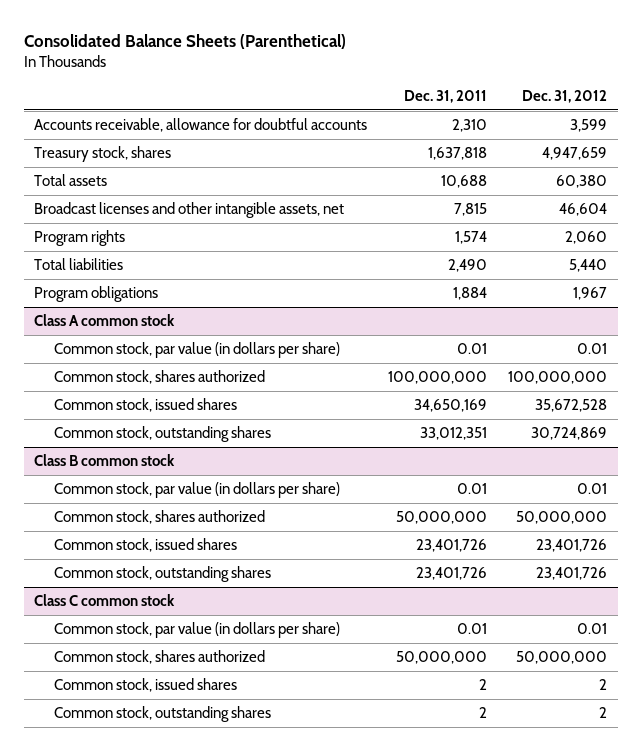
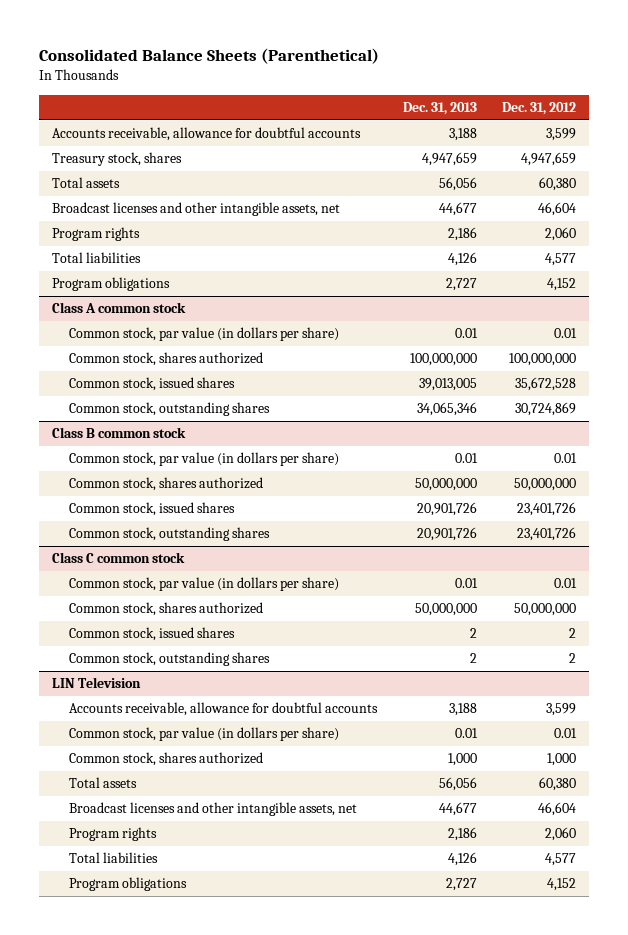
- | Dec. 31, 2011 | Dec. 31, 2012
+ | Dec. 31, 2013 | Dec. 31, 2012
- Total liabilities | 2,490 | 5,440
- Program obligations | 1,884 | 1,967
+ Total liabilities | 4,126 | 4,577
+ Program obligations | 2,727 | 4,152
+ LIN Television
+ Accounts receivable, allowance for doubtful accounts | 3,188 | 3,599
+ Common stock, par value (in dollars per share) | 0.01 | 0.01
+ Common stock, shares authorized | 1,000 | 1,000
+ Total assets | 56,056 | 60,380
+ Broadcast licenses and other intangible assets, net | 44,677 | 46,604
+ Program rights | 2,186 | 2,060
+ Total liabilities | 4,126 | 4,577
+ Program obligations | 2,727 | 4,152

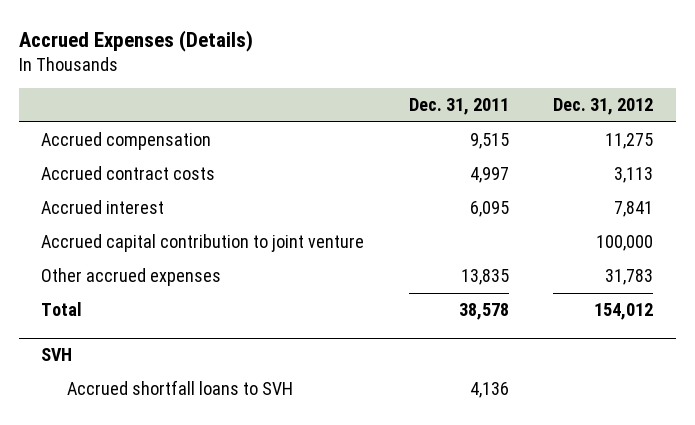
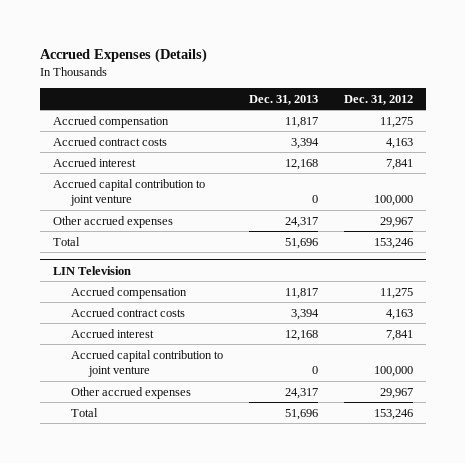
- | Dec. 31, 2011 | Dec. 31, 2012
+ | Dec. 31, 2013 | Dec. 31, 2012
- Accrued contract costs | 4,997 | 3,113
+ Accrued contract costs | 3,394 | 4,163
- Other accrued expenses | 13,835 | 31,783
- Total | 38,578 | 154,012
- SVH
- Accrued shortfall loans to SVH | 4,136 |
+ Other accrued expenses | 24,317 | 29,967
+ Total | 51,696 | 153,246
+ LIN Television
+ Accrued compensation | 11,817 | 11,275
+ Accrued contract costs | 3,394 | 4,163
+ Accrued interest | 12,168 | 7,841
+ Accrued capital contribution to joint venture | 0 | 100,000
+ Other accrued expenses | 24,317 | 29,967
+ Total | 51,696 | 153,246

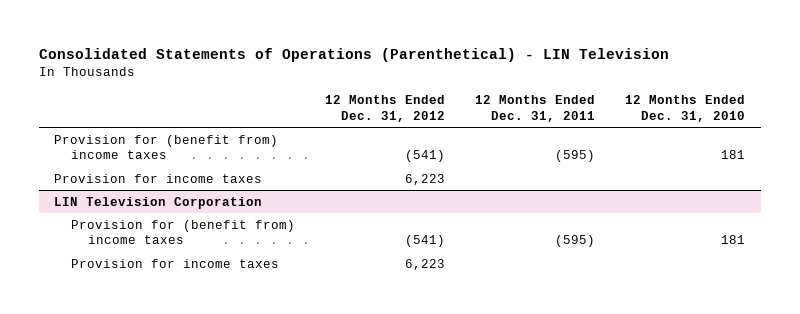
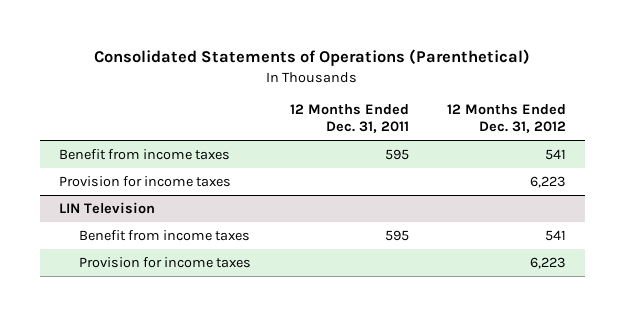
- Consolidated Statements of Operations (Parenthetical) - LIN Television
+ Consolidated Statements of Operations (Parenthetical)
- | 12 Months Ended Dec. 31, 2012 | 12 Months Ended Dec. 31, 2011 | 12 Months Ended Dec. 31, 2010
+ | 12 Months Ended Dec. 31, 2011 | 12 Months Ended Dec. 31, 2012
- Provision for (benefit from) income taxes | (541) | (595) | 181
+ Benefit from income taxes | 595 | 541
- LIN Television Corporation
- Provision for (benefit from) income taxes | (541) | (595) | 181
+ LIN Television
+ Benefit from income taxes | 595 | 541

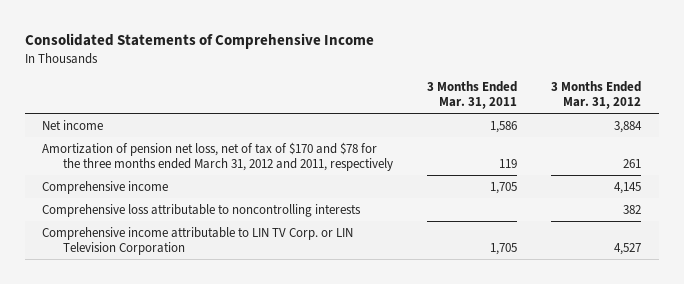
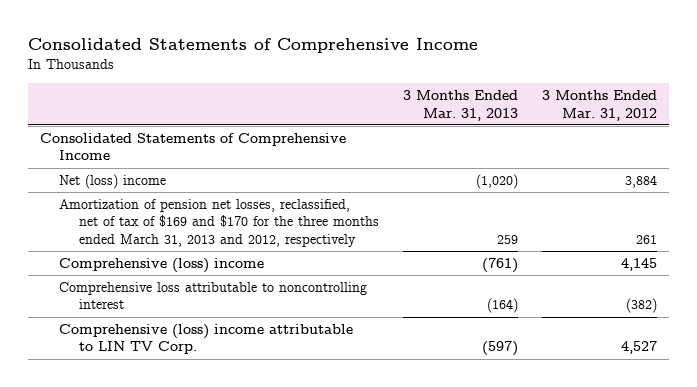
- | 3 Months Ended Mar. 31, 2011 | 3 Months Ended Mar. 31, 2012
+ | 3 Months Ended Mar. 31, 2013 | 3 Months Ended Mar. 31, 2012
- Net income | 1,586 | 3,884
- Amortization of pension net loss, net of tax of $170 and $78 for the three months ended March 31, 2012 and 2011, respectively | 119 | 261
- Comprehensive income | 1,705 | 4,145
- Comprehensive loss attributable to noncontrolling interests | | 382
- Comprehensive income attributable to LIN TV Corp. or LIN Television Corporation | 1,705 | 4,527
+ Consolidated Statements of Comprehensive Income
+ Net (loss) income | (1,020) | 3,884
+ Amortization of pension net losses, reclassified, net of tax of $169 and $170 for the three months ended March 31, 2013 and 2012, respectively | 259 | 261
+ Comprehensive (loss) income | (761) | 4,145
+ Comprehensive loss attributable to noncontrolling interest | (164) | (382)
+ Comprehensive (loss) income attributable to LIN TV Corp. | (597) | 4,527

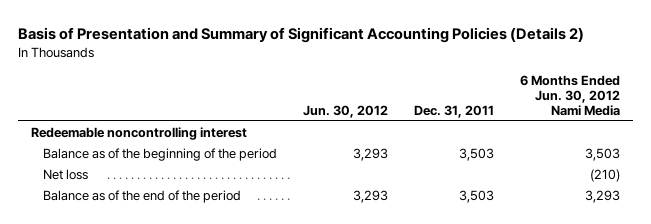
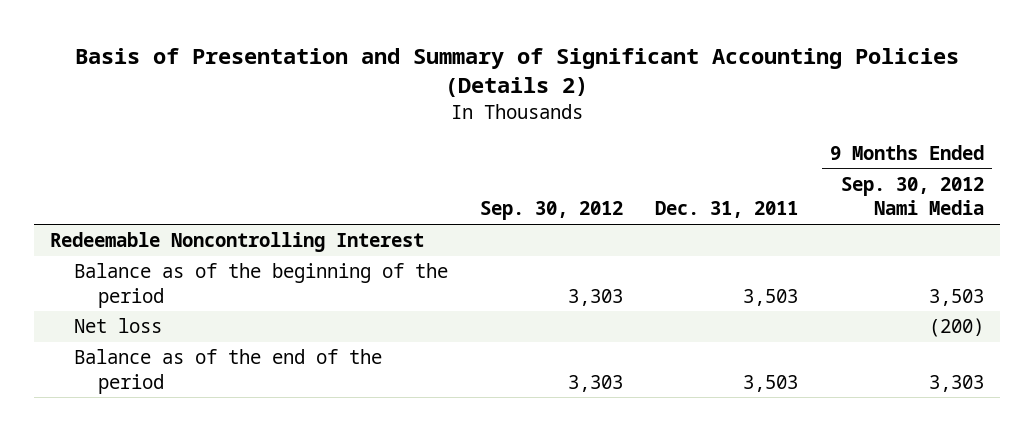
- | Jun. 30, 2012 | Dec. 31, 2011 | 6 Months Ended Jun. 30, 2012 Nami Media
+ | Sep. 30, 2012 | Dec. 31, 2011 | 9 Months Ended Sep. 30, 2012 Nami Media
- Redeemable noncontrolling interest
+ Redeemable Noncontrolling Interest

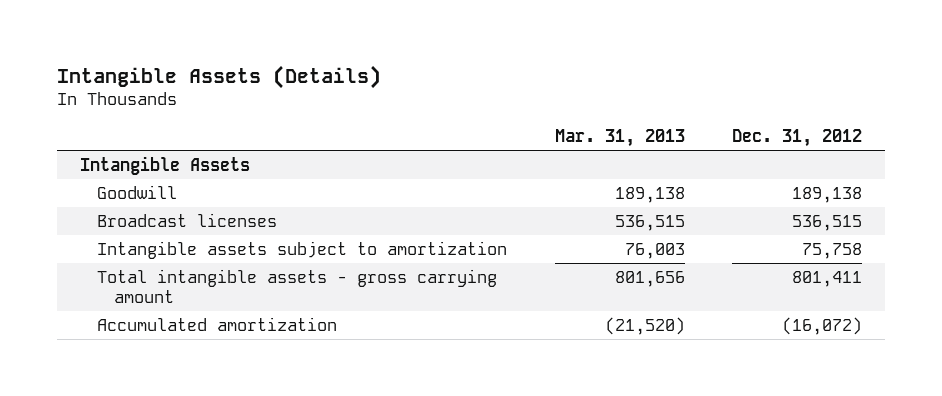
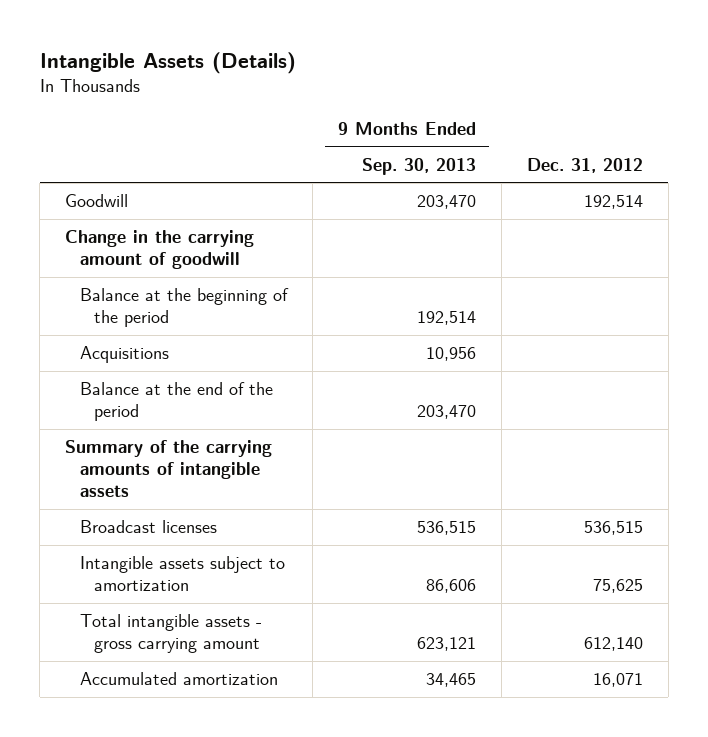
- | Mar. 31, 2013 | Dec. 31, 2012
+ | 9 Months Ended Sep. 30, 2013 | Dec. 31, 2012
- Intangible Assets
- Goodwill | 189,138 | 189,138
+ Goodwill | 203,470 | 192,514
+ Change in the carrying amount of goodwill
+ Balance at the beginning of the period | 192,514 |
+ Acquisitions | 10,956 |
+ Balance at the end of the period | 203,470 |
+ Summary of the carrying amounts of intangible assets
- Intangible assets subject to amortization | 76,003 | 75,758
- Total intangible assets - gross carrying amount | 801,656 | 801,411
- Accumulated amortization | (21,520) | (16,072)
+ Intangible assets subject to amortization | 86,606 | 75,625
+ Total intangible assets - gross carrying amount | 623,121 | 612,140
+ Accumulated amortization | 34,465 | 16,071

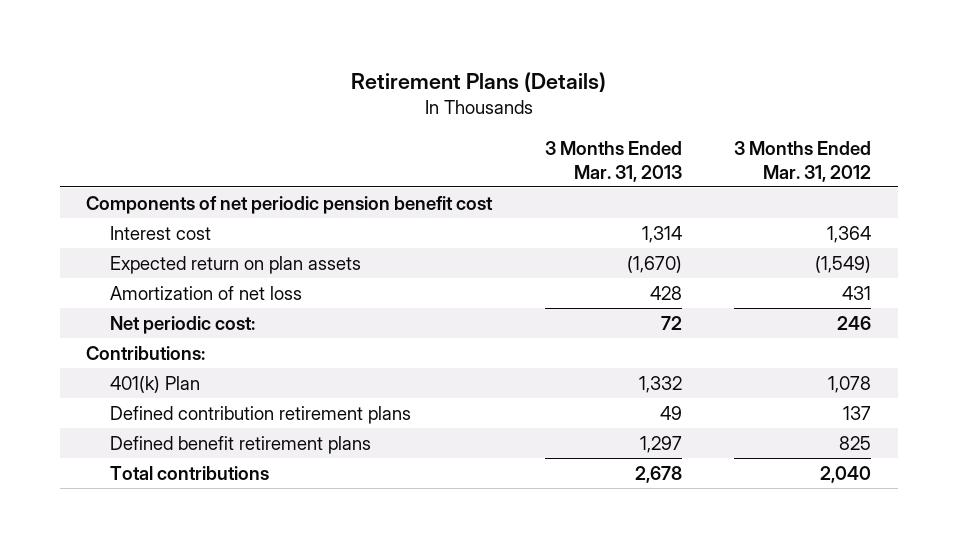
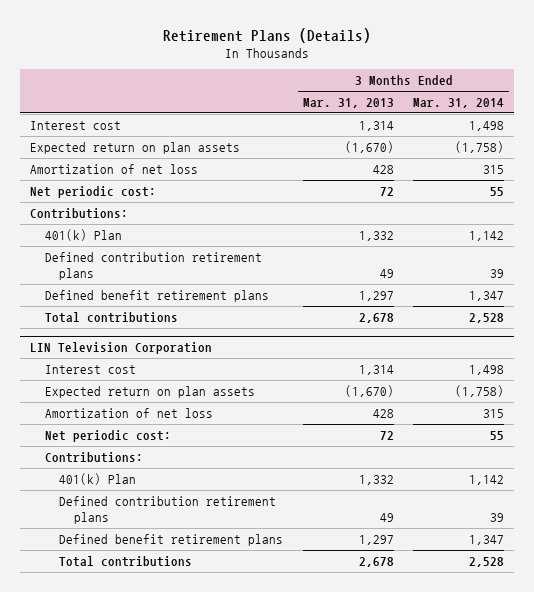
- | 3 Months Ended Mar. 31, 2013 | 3 Months Ended Mar. 31, 2012
+ | 3 Months Ended Mar. 31, 2013 | 3 Months Ended Mar. 31, 2014
- Components of net periodic pension benefit cost
+ LIN Television Corporation
+ Interest cost | 1,314 | 1,498
+ Expected return on plan assets | (1,670) | (1,758)
+ Amortization of net loss | 428 | 315
+ Net periodic cost: | 72 | 55
+ Contributions:
+ 401(k) Plan | 1,332 | 1,142
+ Defined contribution retirement plans | 49 | 39
+ Defined benefit retirement plans | 1,297 | 1,347
+ Total contributions | 2,678 | 2,528

